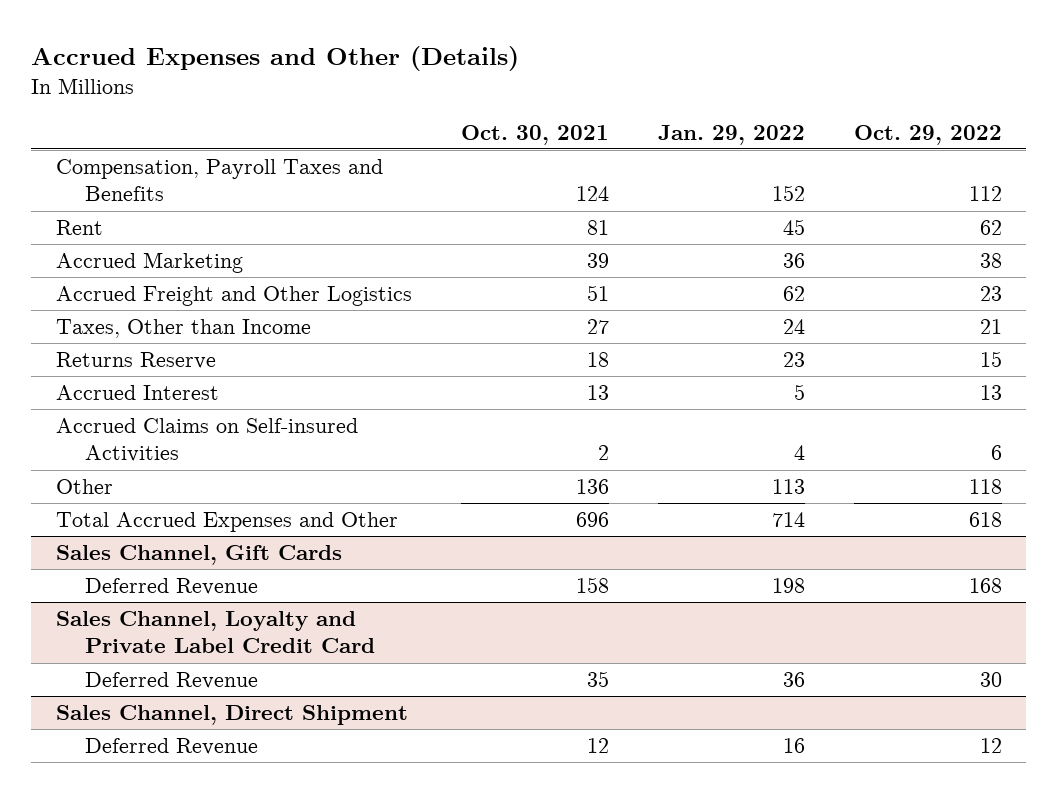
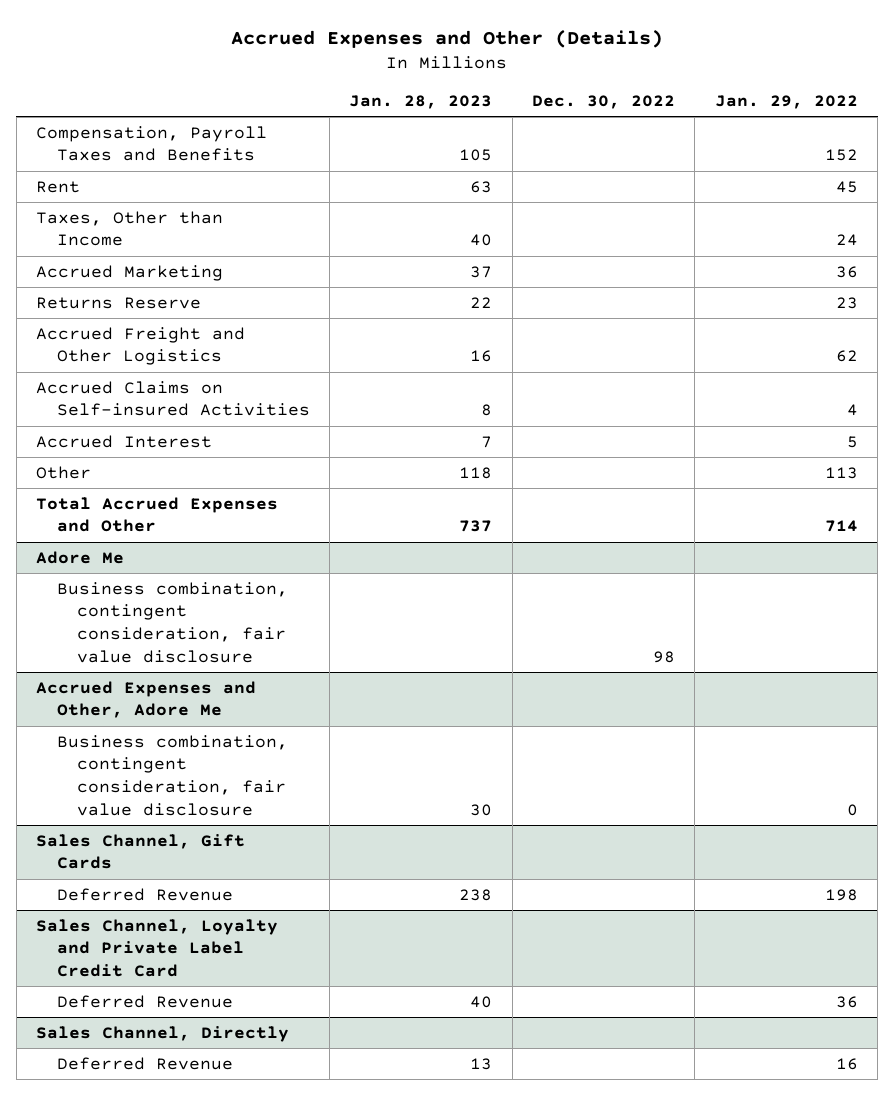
- | Oct. 30, 2021 | Jan. 29, 2022 | Oct. 29, 2022
+ | Jan. 28, 2023 | Dec. 30, 2022 | Jan. 29, 2022
moved down: Accrued Marketing | 37 | | 36
moved down: Accrued Freight and Other Logistics | 16 | | 62
moved down: Accrued Interest | 7 | | 5
+ Adore Me
+ Business combination, contingent consideration, fair value disclosure | | 98 |
+ Accrued Expenses and Other, Adore Me
+ Business combination, contingent consideration, fair value disclosure | 30 | | 0
- Sales Channel, Direct Shipment
+ Sales Channel, Directly

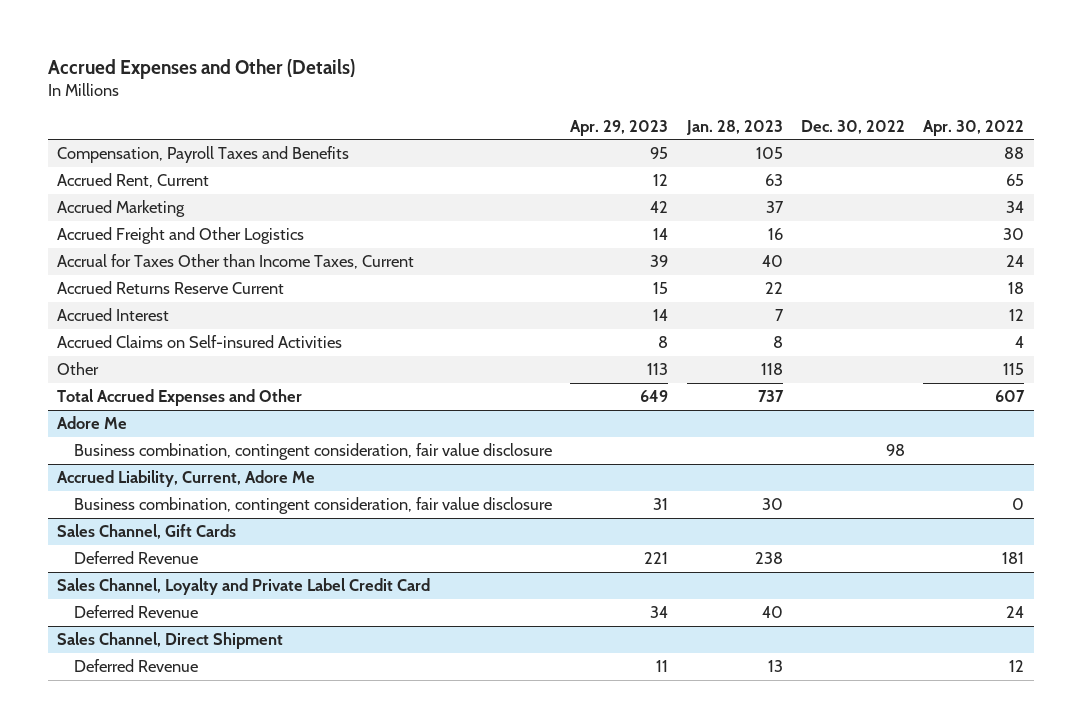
- | Jan. 28, 2023 | Dec. 30, 2022 | Jan. 29, 2022
+ | Apr. 29, 2023 | Jan. 28, 2023 | Dec. 30, 2022 | Apr. 30, 2022
- Rent | 63 | | 45
- Taxes, Other than Income | 40 | | 24
+ Accrued Rent, Current | 12 | 63 | | 65
- Returns Reserve | 22 | | 23
+ Accrual for Taxes Other than Income Taxes, Current | 39 | 40 | | 24
+ Accrued Returns Reserve Current | 15 | 22 | | 18
moved down: Accrued Claims on Self-insured Activities | 8 | 8 | | 4
- Accrued Expenses and Other, Adore Me
+ Accrued Liability, Current, Adore Me
- Sales Channel, Directly
+ Sales Channel, Direct Shipment

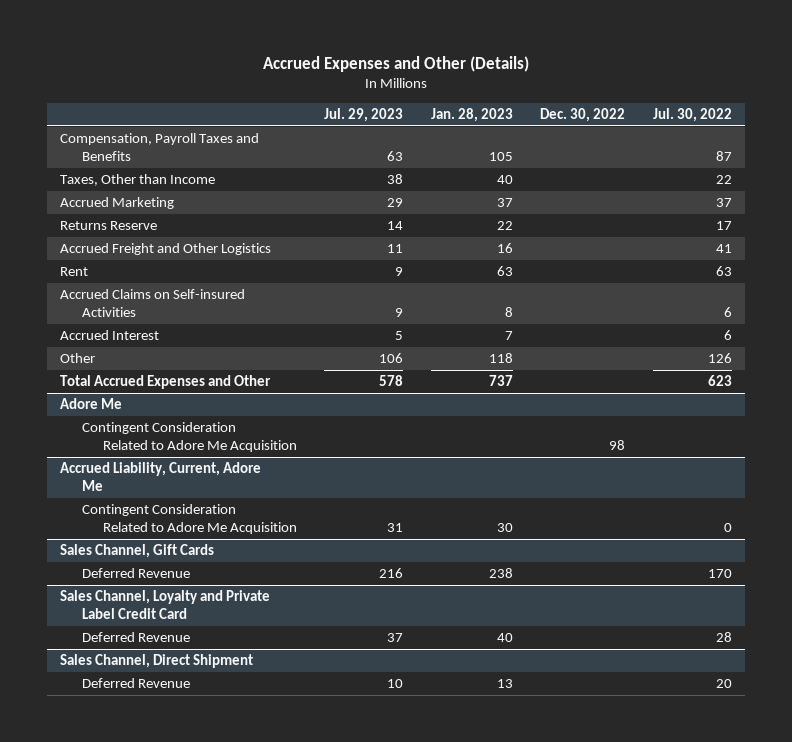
- | Apr. 29, 2023 | Jan. 28, 2023 | Dec. 30, 2022 | Apr. 30, 2022
+ | Jul. 29, 2023 | Jan. 28, 2023 | Dec. 30, 2022 | Jul. 30, 2022
- Accrued Rent, Current | 12 | 63 | | 65
+ Taxes, Other than Income | 38 | 40 | | 22
+ Returns Reserve | 14 | 22 | | 17
- Accrual for Taxes Other than Income Taxes, Current | 39 | 40 | | 24
- Accrued Returns Reserve Current | 15 | 22 | | 18
+ Rent | 9 | 63 | | 63
moved down: Accrued Interest | 5 | 7 | | 6
@ Adore Me
- Business combination, contingent consideration, fair value disclosure | | | 98 |
+ Contingent Consideration Related to Adore Me Acquisition | | | 98 |
@ Accrued Liability, Current, Adore Me
- Business combination, contingent consideration, fair value disclosure | 31 | 30 | | 0
+ Contingent Consideration Related to Adore Me Acquisition | 31 | 30 | | 0

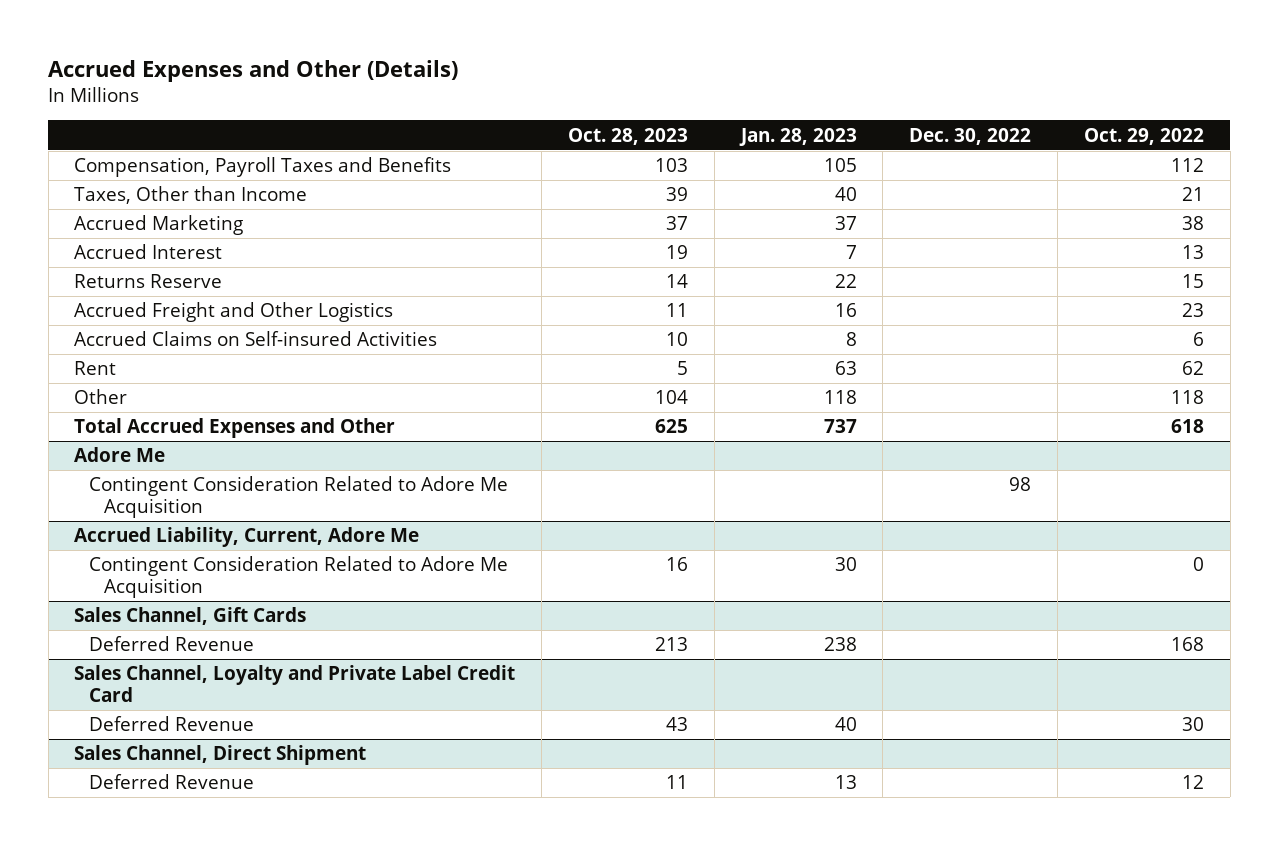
- | Jul. 29, 2023 | Jan. 28, 2023 | Dec. 30, 2022 | Jul. 30, 2022
+ | Oct. 28, 2023 | Jan. 28, 2023 | Dec. 30, 2022 | Oct. 29, 2022
moved up: Accrued Interest | 19 | 7 | | 13
moved down: Rent | 5 | 63 | | 62

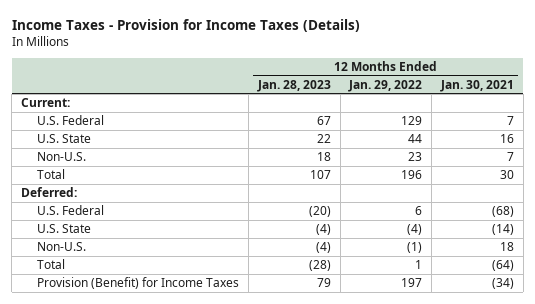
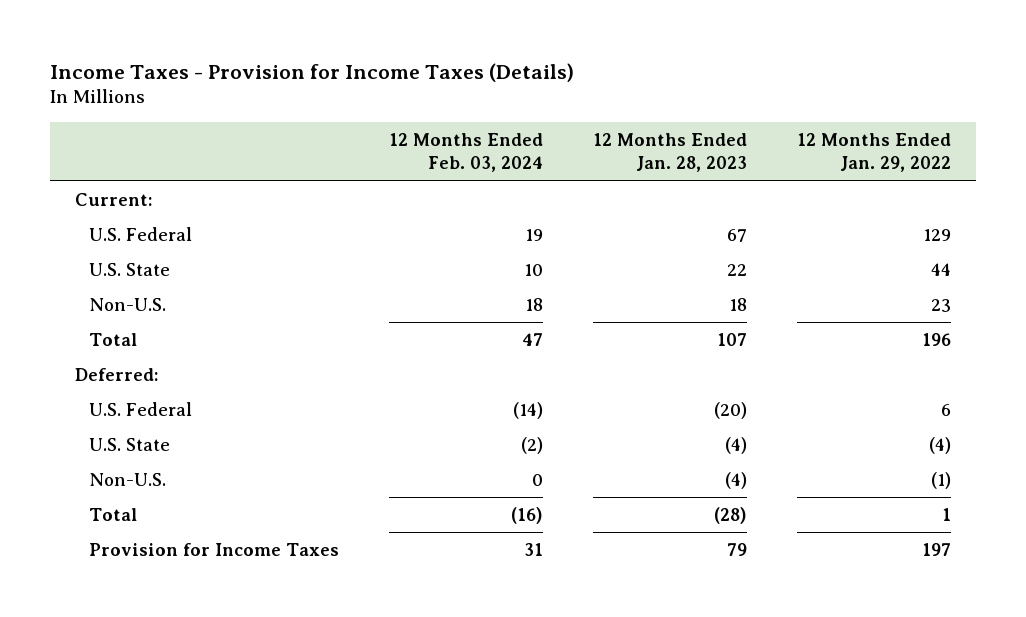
- | 12 Months Ended Jan. 28, 2023 | 12 Months Ended Jan. 29, 2022 | 12 Months Ended Jan. 30, 2021
+ | 12 Months Ended Feb. 03, 2024 | 12 Months Ended Jan. 28, 2023 | 12 Months Ended Jan. 29, 2022
- Provision (Benefit) for Income Taxes | 79 | 197 | (34)
+ Provision for Income Taxes | 31 | 79 | 197

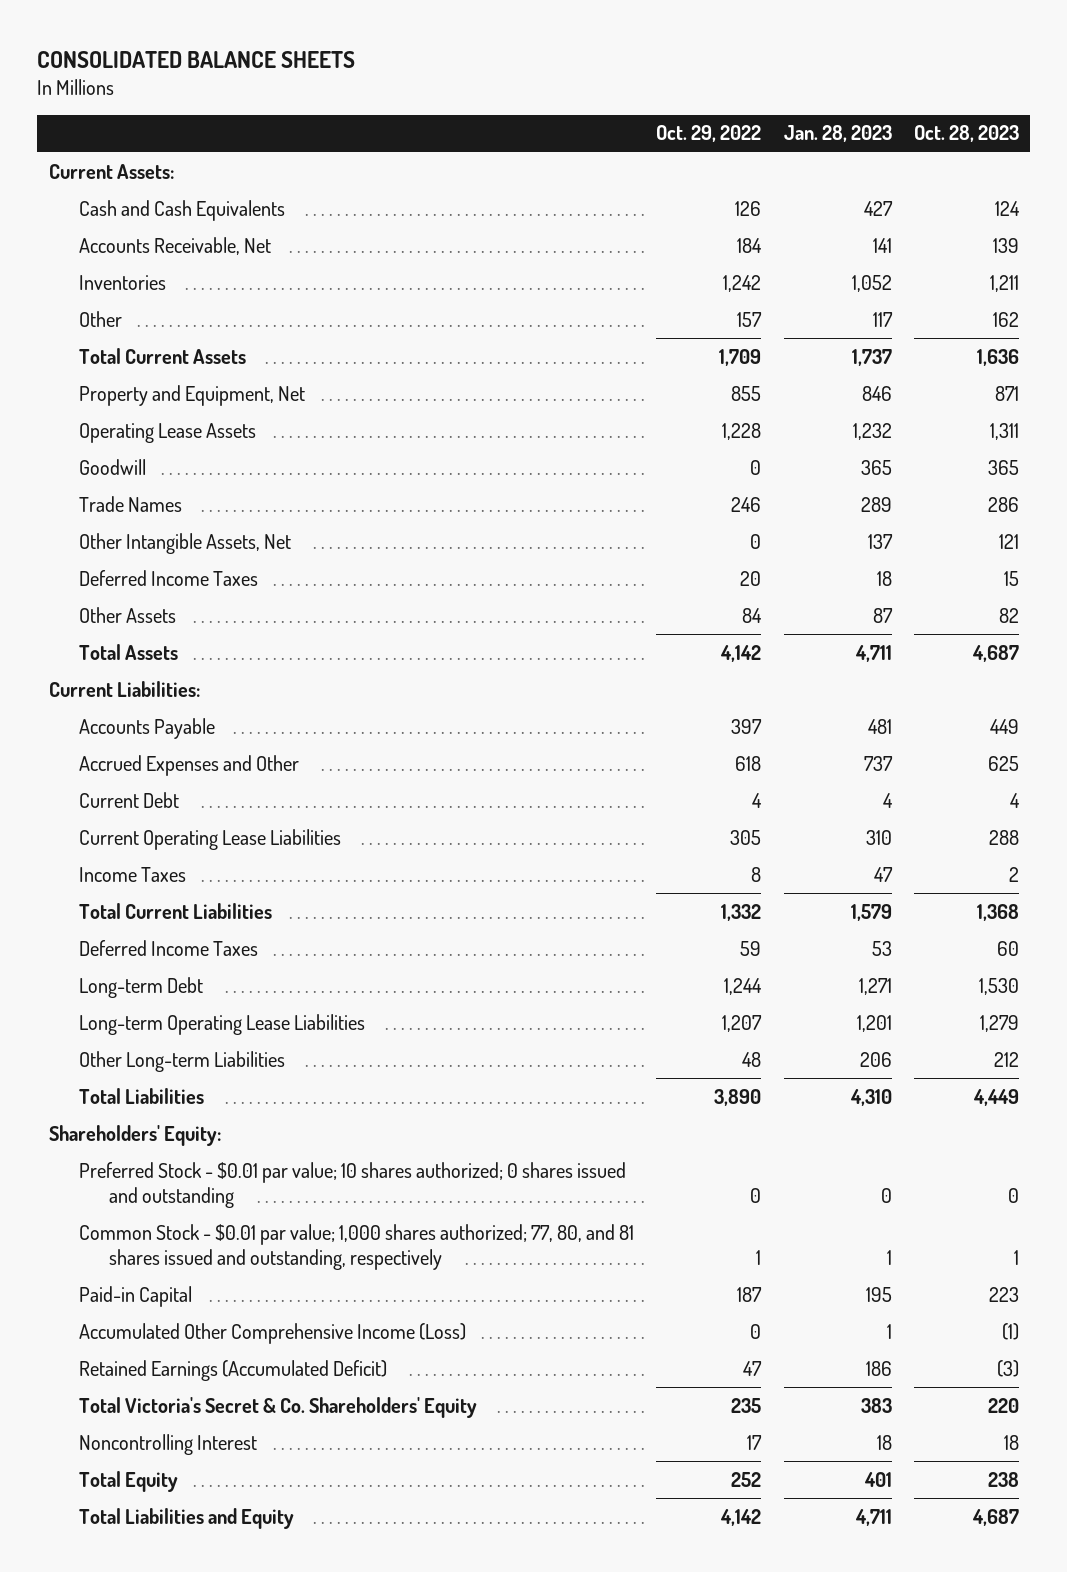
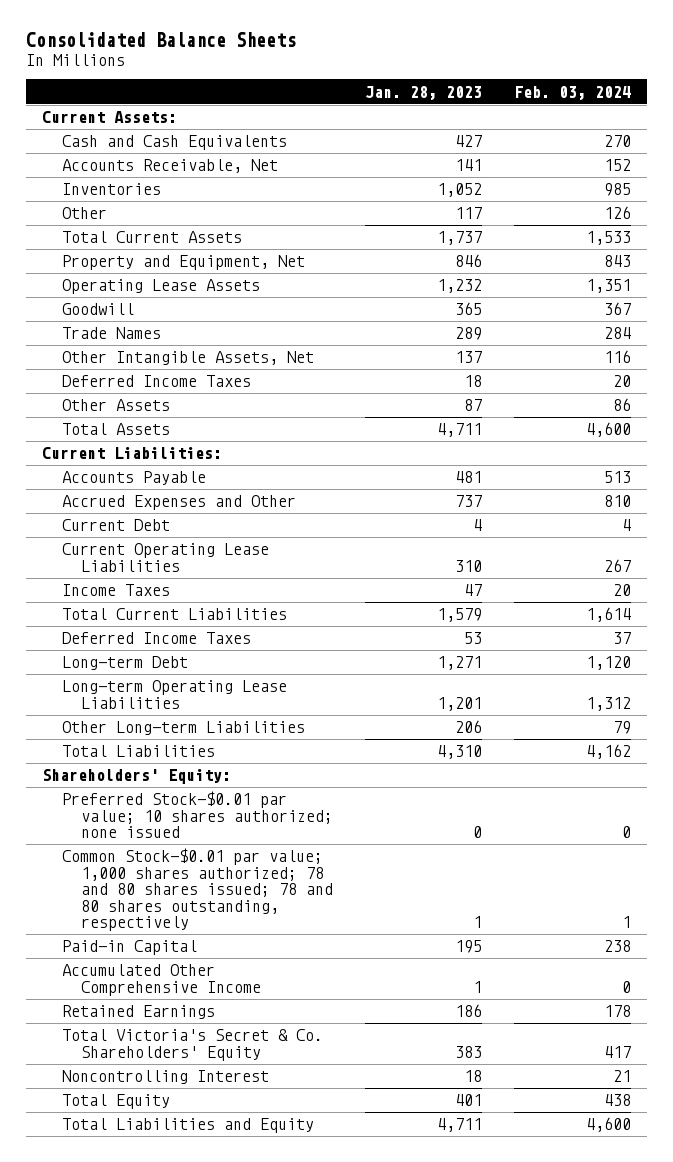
- CONSOLIDATED BALANCE SHEETS
+ Consolidated Balance Sheets
- | Oct. 29, 2022 | Jan. 28, 2023 | Oct. 28, 2023
+ | Jan. 28, 2023 | Feb. 03, 2024
- Preferred Stock - $0.01 par value; 10 shares authorized; 0 shares issued and outstanding | 0 | 0 | 0
- Common Stock - $0.01 par value; 1,000 shares authorized; 77, 80, and 81 shares issued and outstanding, respectively | 1 | 1 | 1
+ Preferred Stock-$0.01 par value; 10 shares authorized; none issued | 0 | 0
+ Common Stock-$0.01 par value; 1,000 shares authorized; 78 and 80 shares issued; 78 and 80 shares outstanding, respectively | 1 | 1
- Accumulated Other Comprehensive Income (Loss) | 0 | 1 | (1)
- Retained Earnings (Accumulated Deficit) | 47 | 186 | (3)
+ Accumulated Other Comprehensive Income | 1 | 0
+ Retained Earnings | 186 | 178

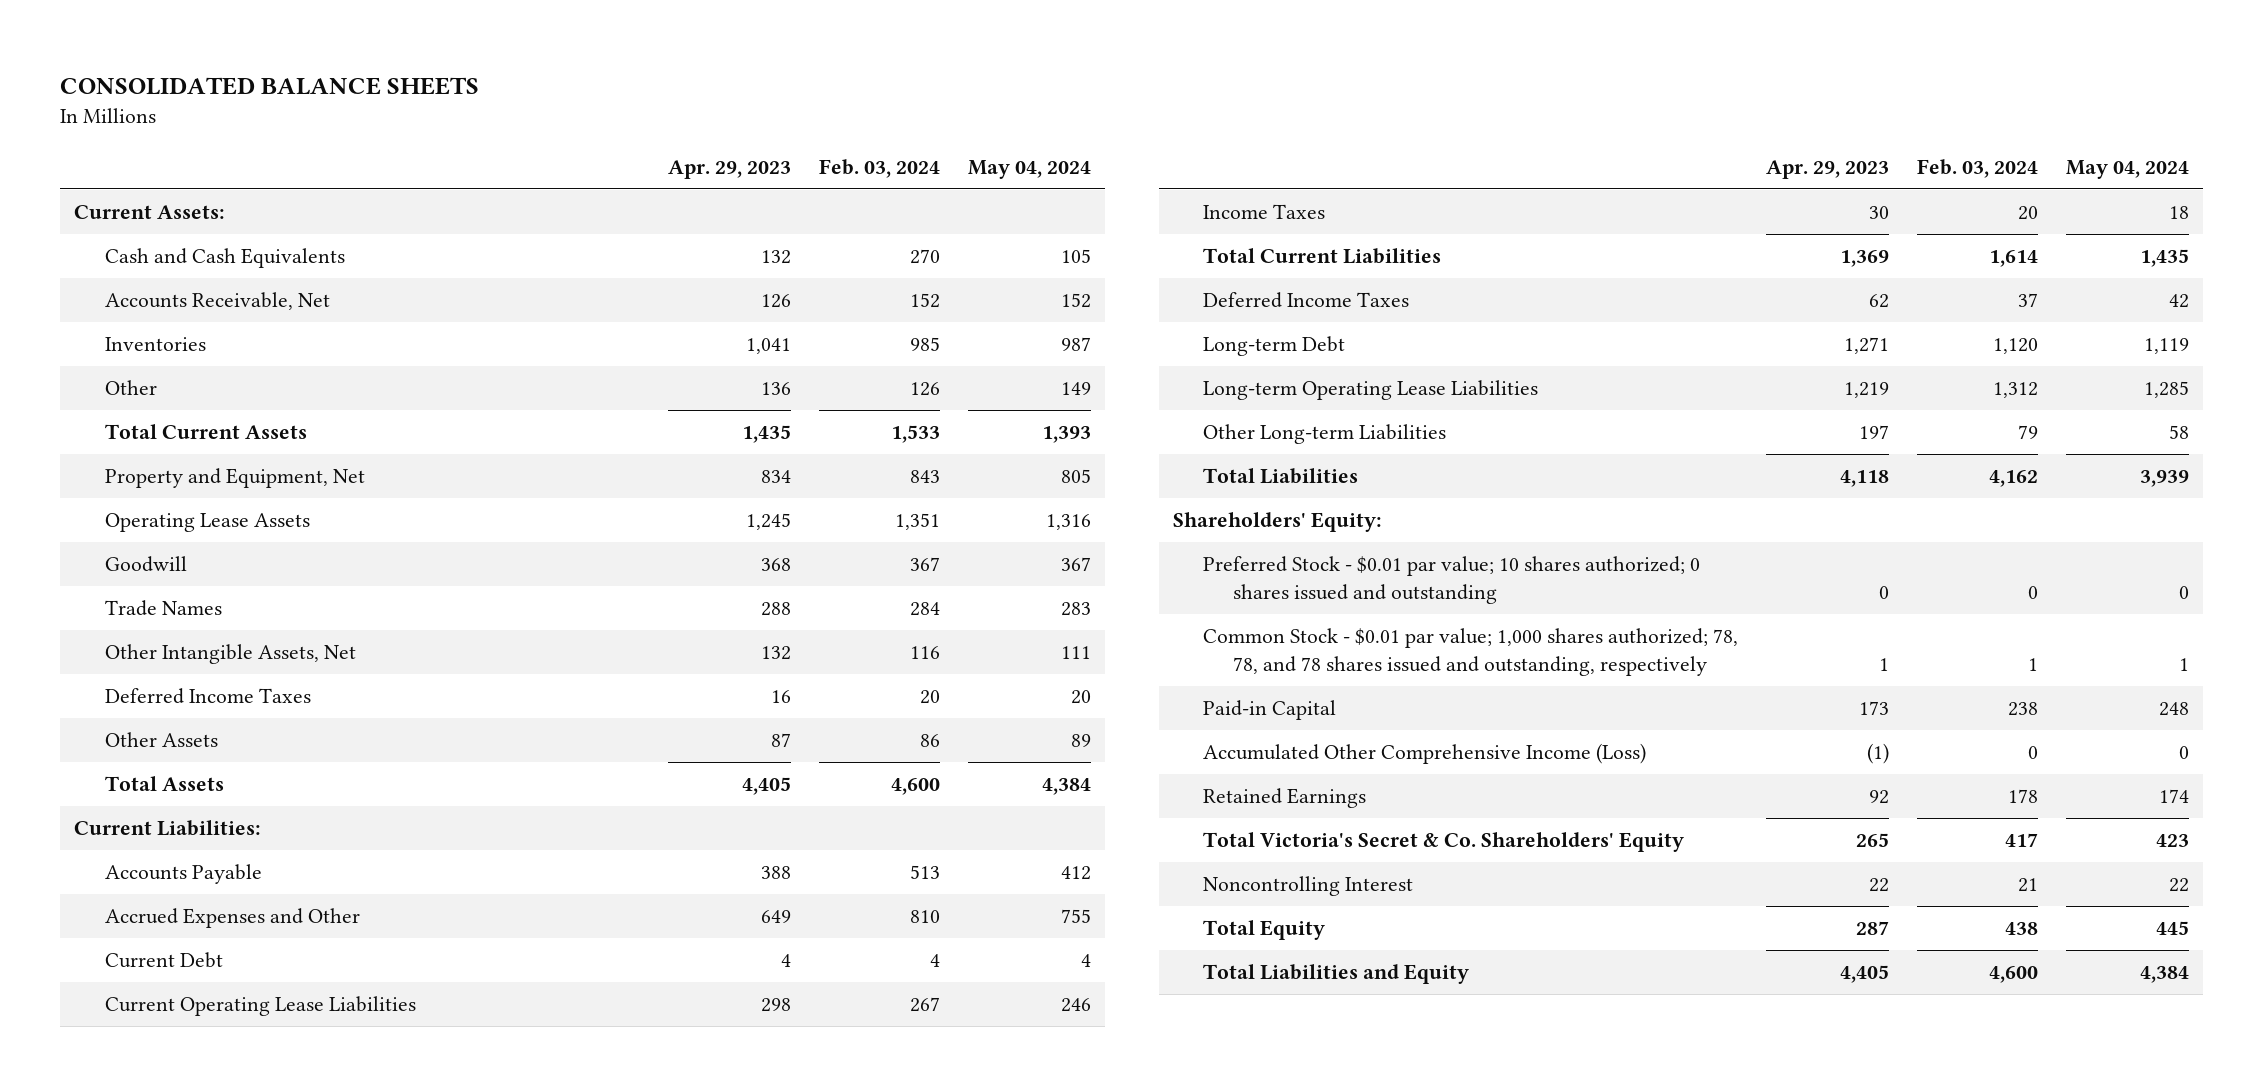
- Consolidated Balance Sheets
+ CONSOLIDATED BALANCE SHEETS
- | Jan. 28, 2023 | Feb. 03, 2024
+ | Apr. 29, 2023 | Feb. 03, 2024 | May 04, 2024
- Preferred Stock-$0.01 par value; 10 shares authorized; none issued | 0 | 0
- Common Stock-$0.01 par value; 1,000 shares authorized; 78 and 80 shares issued; 78 and 80 shares outstanding, respectively | 1 | 1
+ Preferred Stock - $0.01 par value; 10 shares authorized; 0 shares issued and outstanding | 0 | 0 | 0
+ Common Stock - $0.01 par value; 1,000 shares authorized; 78, 78, and 78 shares issued and outstanding, respectively | 1 | 1 | 1
- Accumulated Other Comprehensive Income | 1 | 0
+ Accumulated Other Comprehensive Income (Loss) | (1) | 0 | 0

